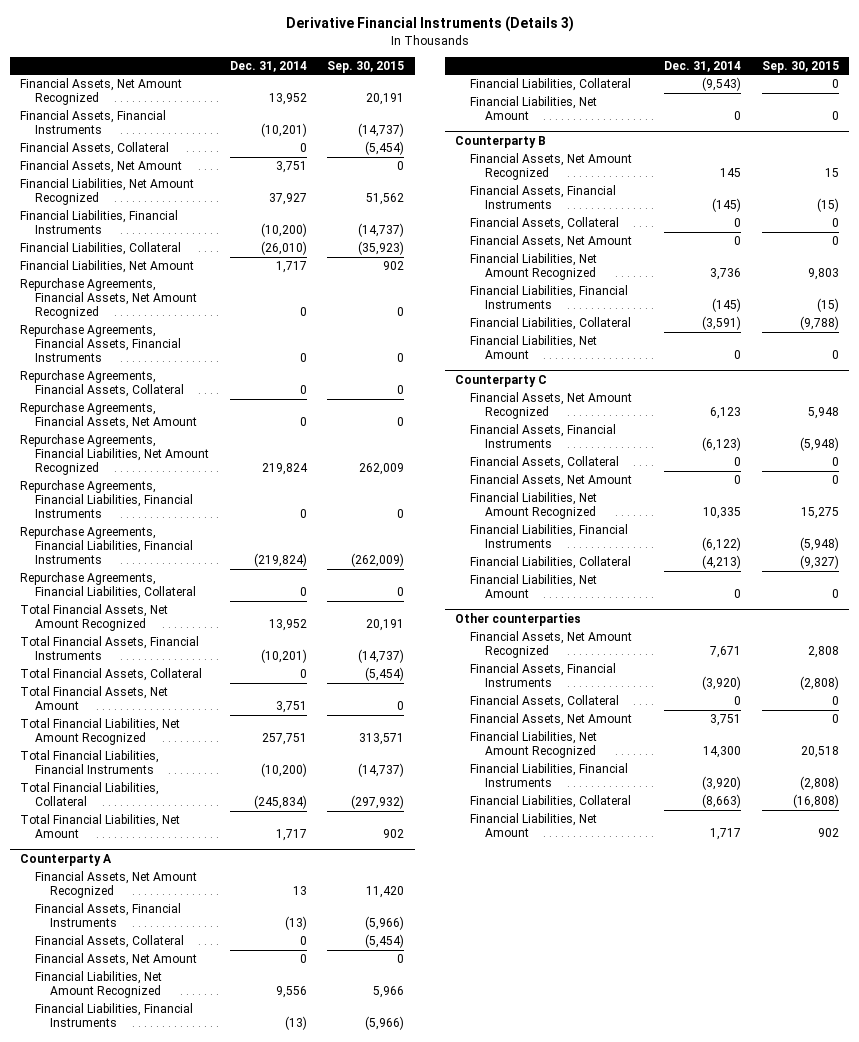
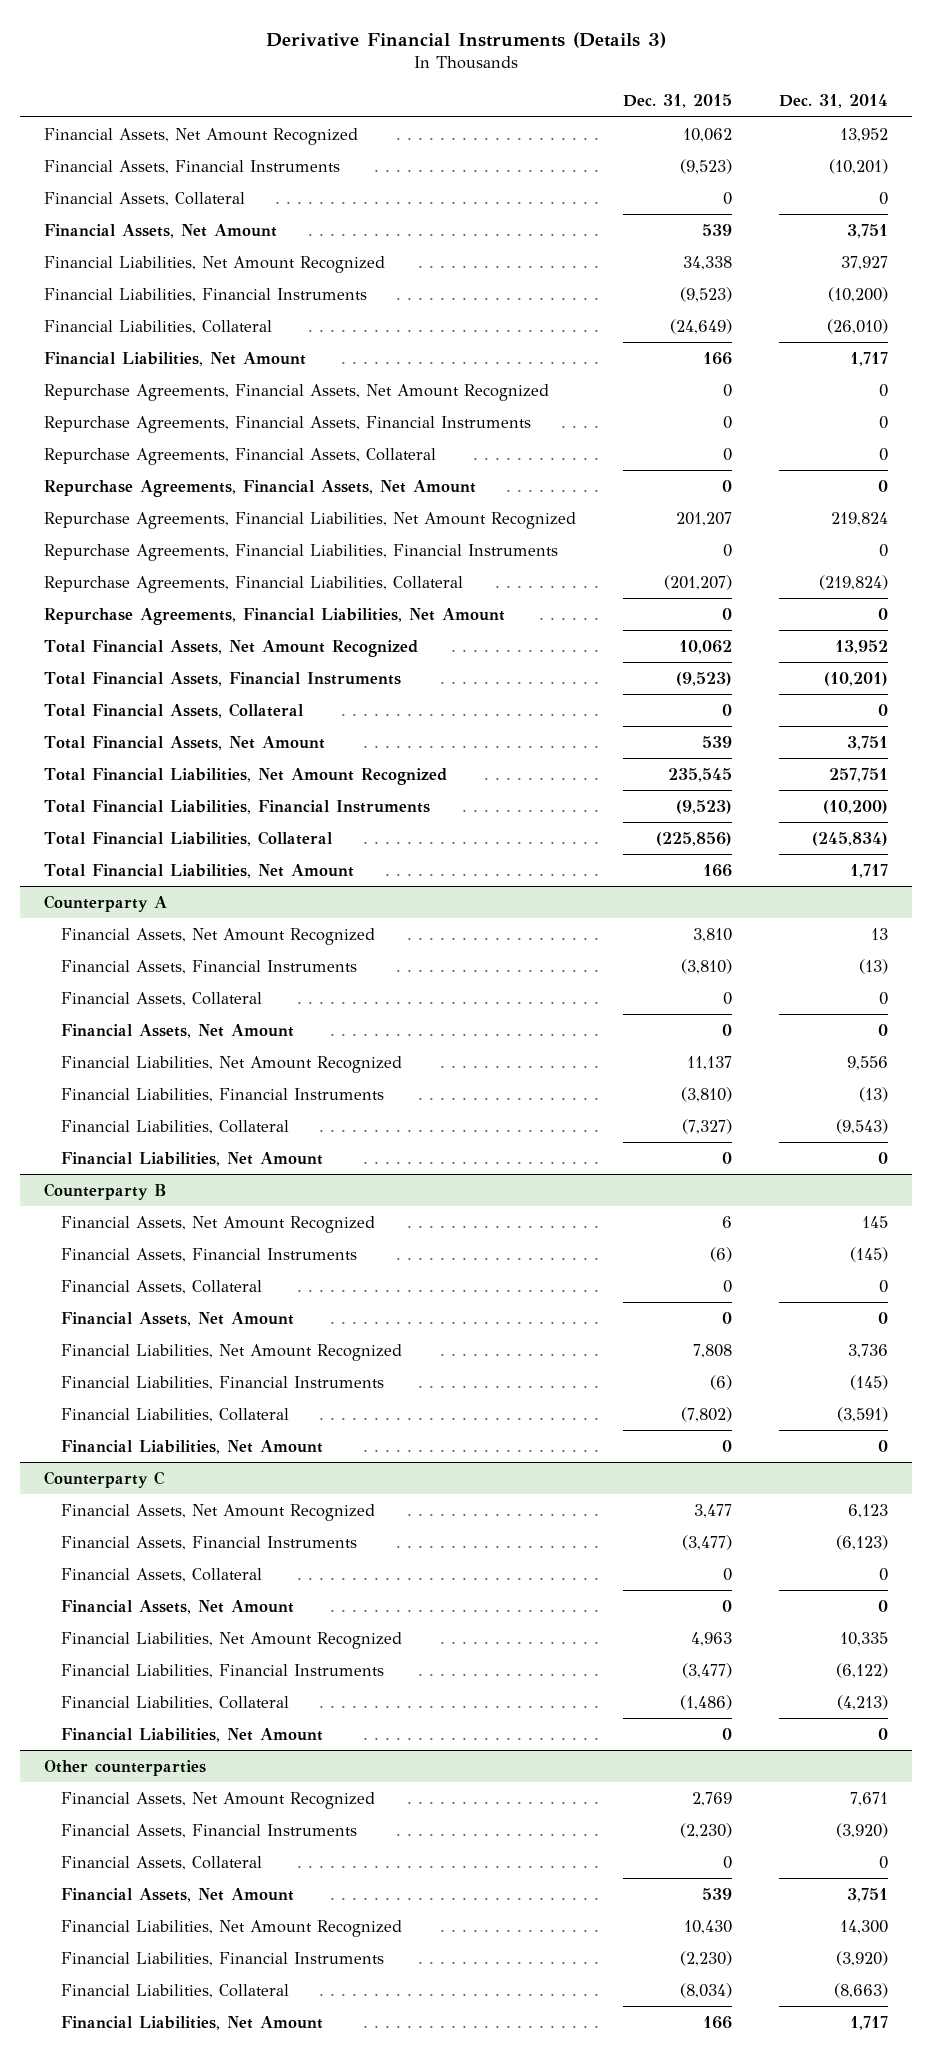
- | Dec. 31, 2014 | Sep. 30, 2015
+ | Dec. 31, 2015 | Dec. 31, 2014
- Repurchase Agreements, Financial Liabilities, Financial Instruments | (219,824) | (262,009)
- Repurchase Agreements, Financial Liabilities, Collateral | 0 | 0
+ Repurchase Agreements, Financial Liabilities, Collateral | (201,207) | (219,824)
+ Repurchase Agreements, Financial Liabilities, Net Amount | 0 | 0

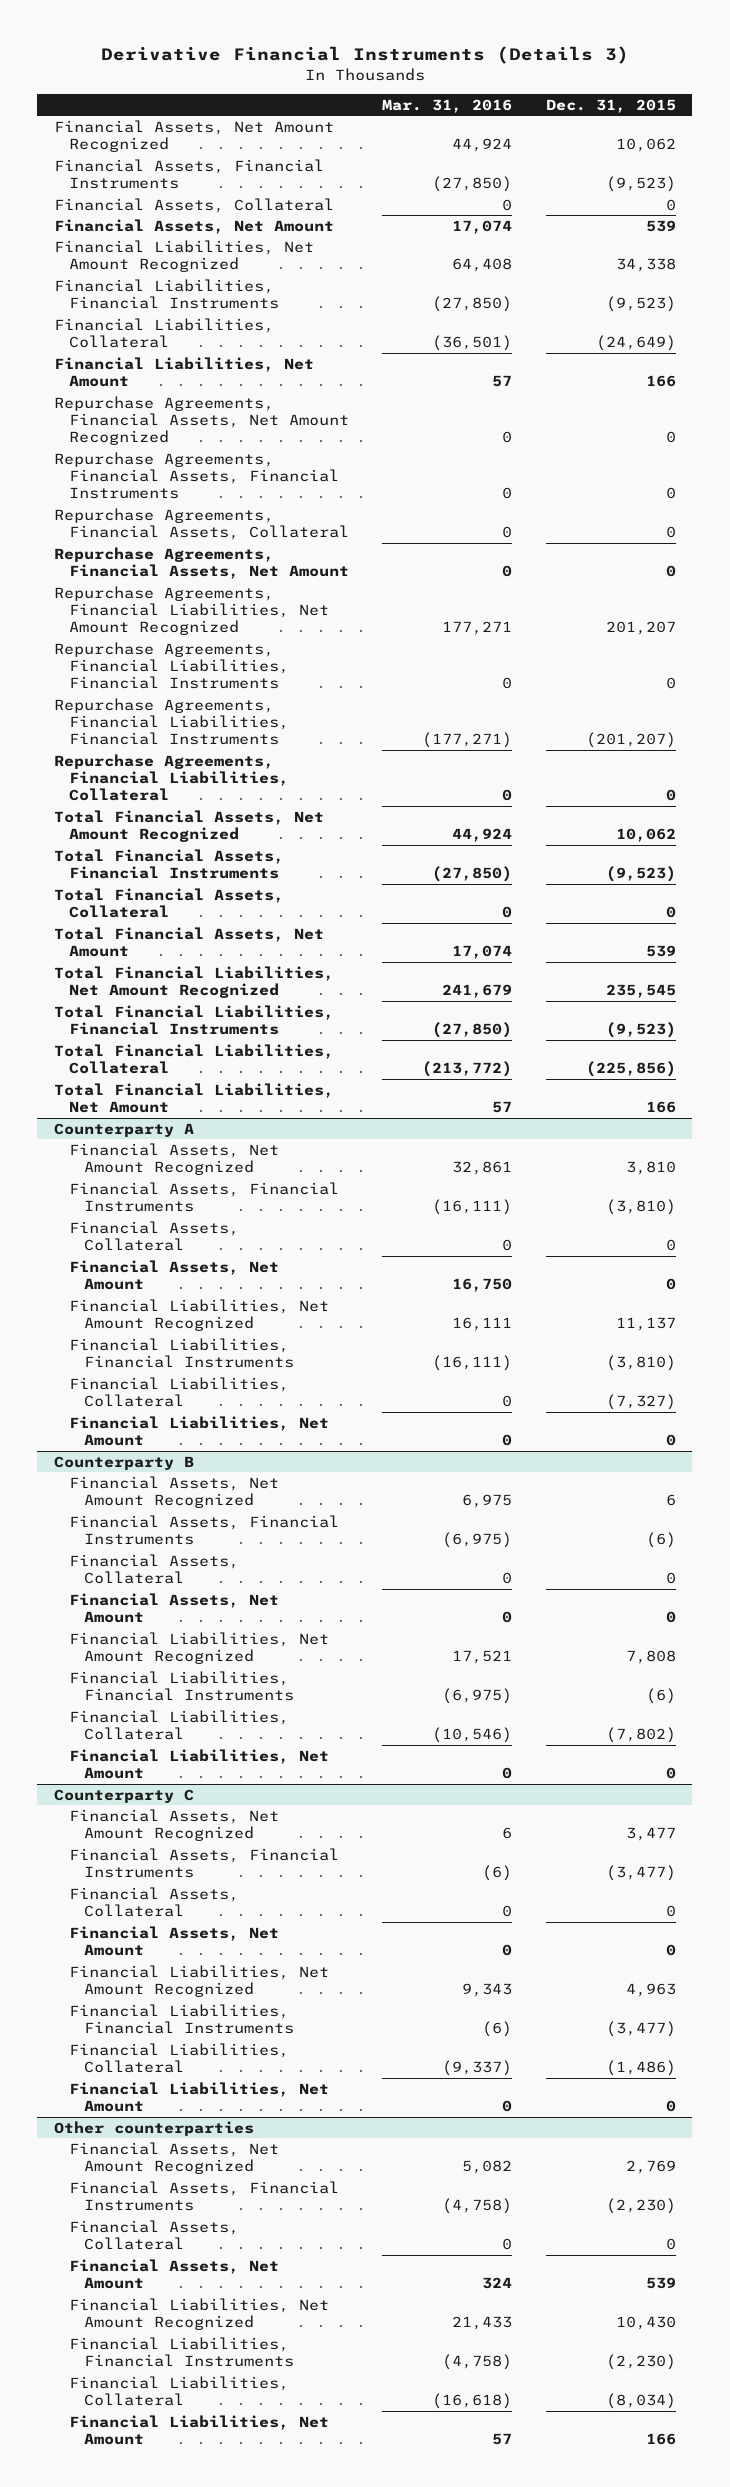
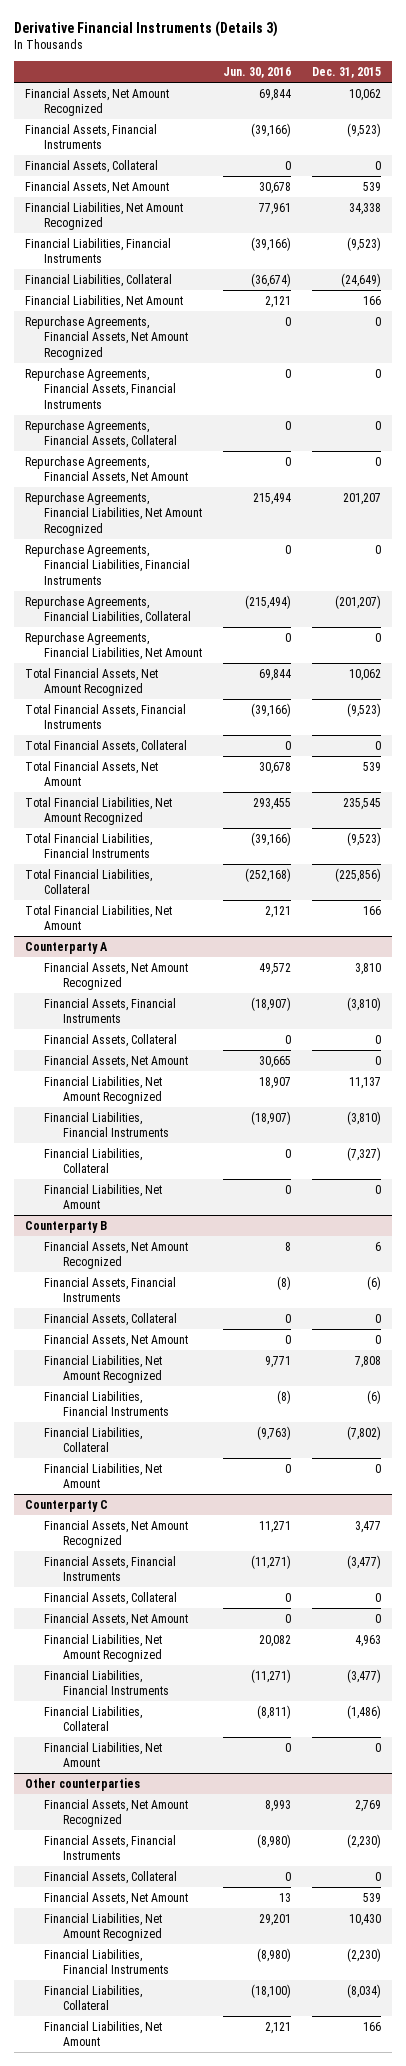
- | Mar. 31, 2016 | Dec. 31, 2015
+ | Jun. 30, 2016 | Dec. 31, 2015
- Repurchase Agreements, Financial Liabilities, Financial Instruments | (177,271) | (201,207)
- Repurchase Agreements, Financial Liabilities, Collateral | 0 | 0
+ Repurchase Agreements, Financial Liabilities, Collateral | (215,494) | (201,207)
+ Repurchase Agreements, Financial Liabilities, Net Amount | 0 | 0

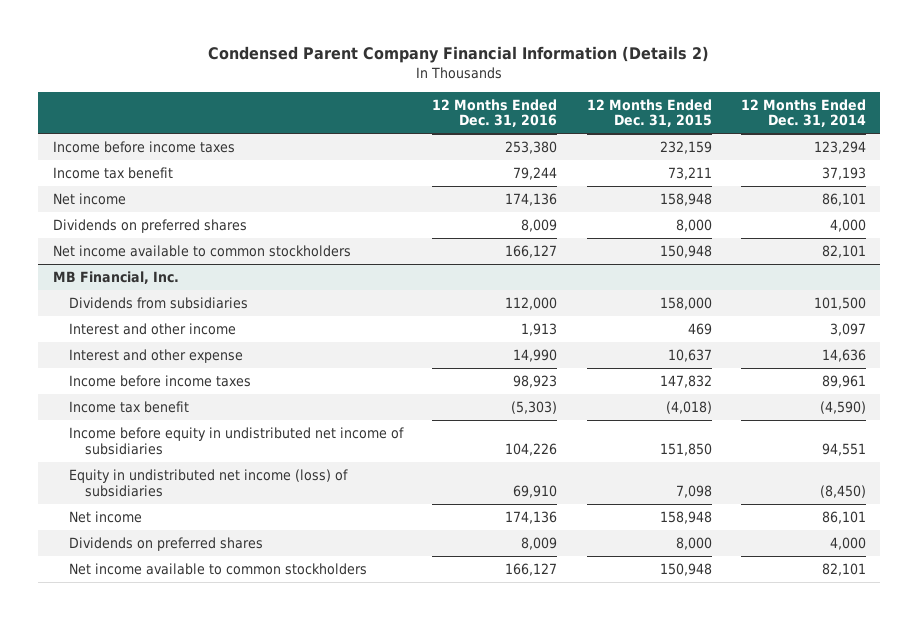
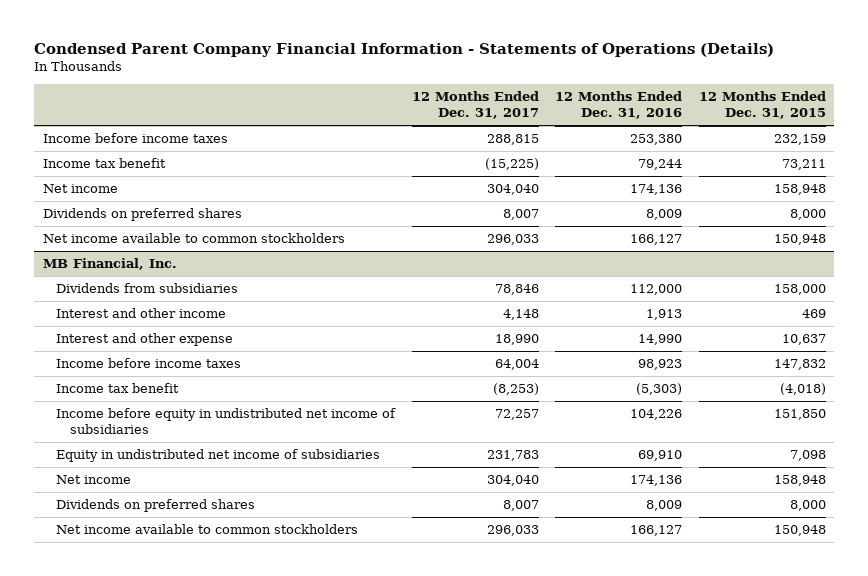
- Condensed Parent Company Financial Information (Details 2)
+ Condensed Parent Company Financial Information - Statements of Operations (Details)
- | 12 Months Ended Dec. 31, 2016 | 12 Months Ended Dec. 31, 2015 | 12 Months Ended Dec. 31, 2014
+ | 12 Months Ended Dec. 31, 2017 | 12 Months Ended Dec. 31, 2016 | 12 Months Ended Dec. 31, 2015
@ MB Financial, Inc.
- Equity in undistributed net income (loss) of subsidiaries | 69,910 | 7,098 | (8,450)
+ Equity in undistributed net income of subsidiaries | 231,783 | 69,910 | 7,098

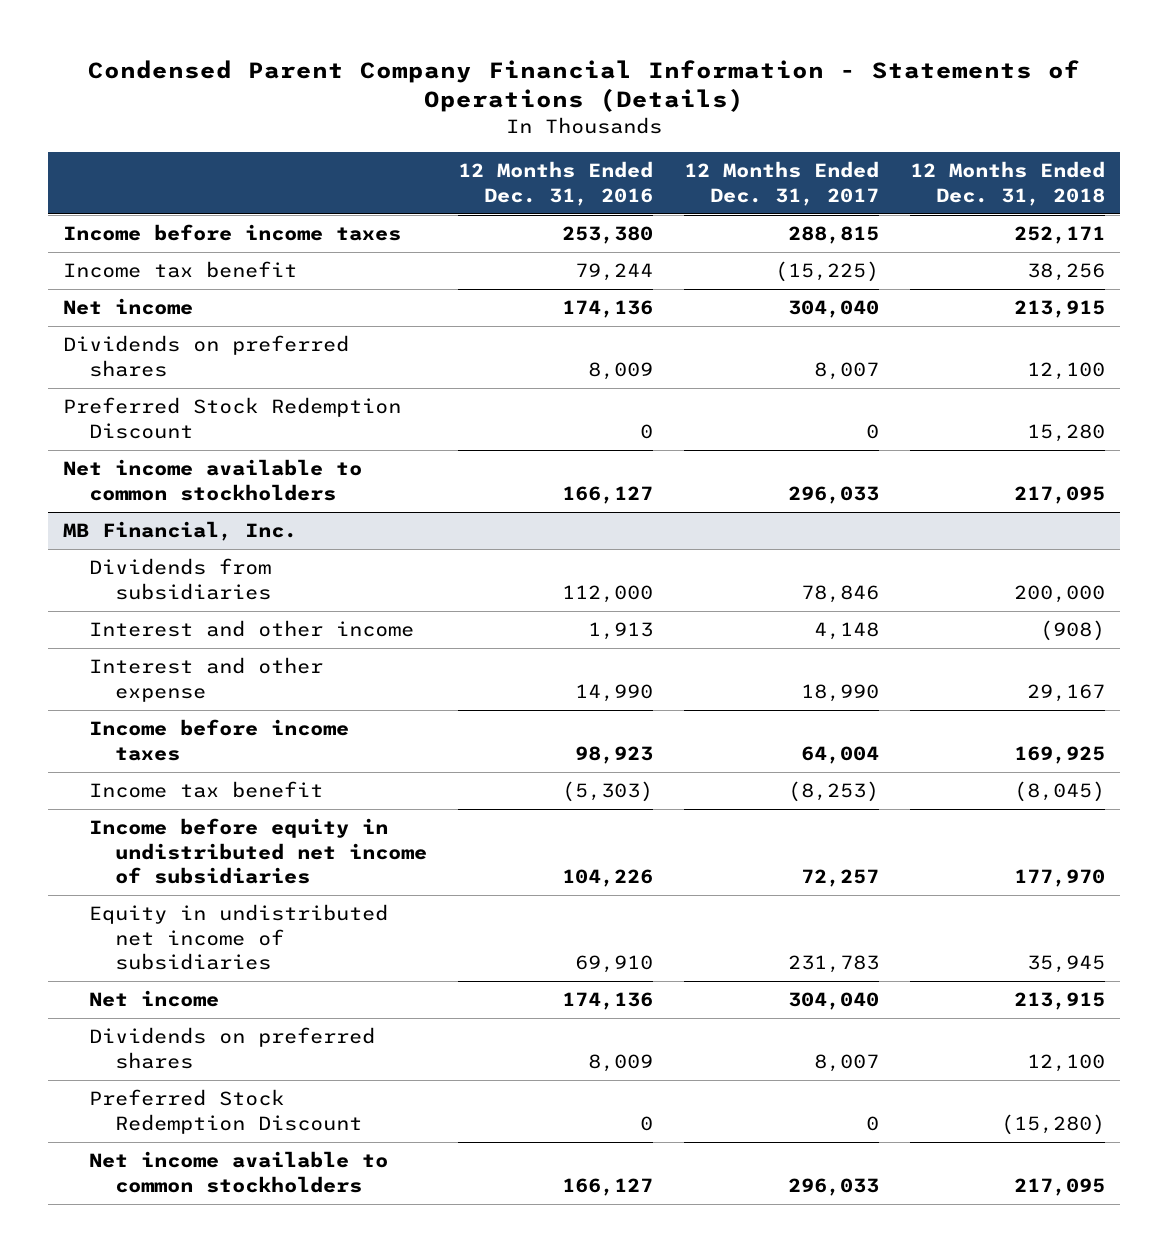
- | 12 Months Ended Dec. 31, 2017 | 12 Months Ended Dec. 31, 2016 | 12 Months Ended Dec. 31, 2015
+ | 12 Months Ended Dec. 31, 2016 | 12 Months Ended Dec. 31, 2017 | 12 Months Ended Dec. 31, 2018
+ Preferred Stock Redemption Discount | 0 | 0 | 15,280
@ MB Financial, Inc.
+ Preferred Stock Redemption Discount | 0 | 0 | (15,280)

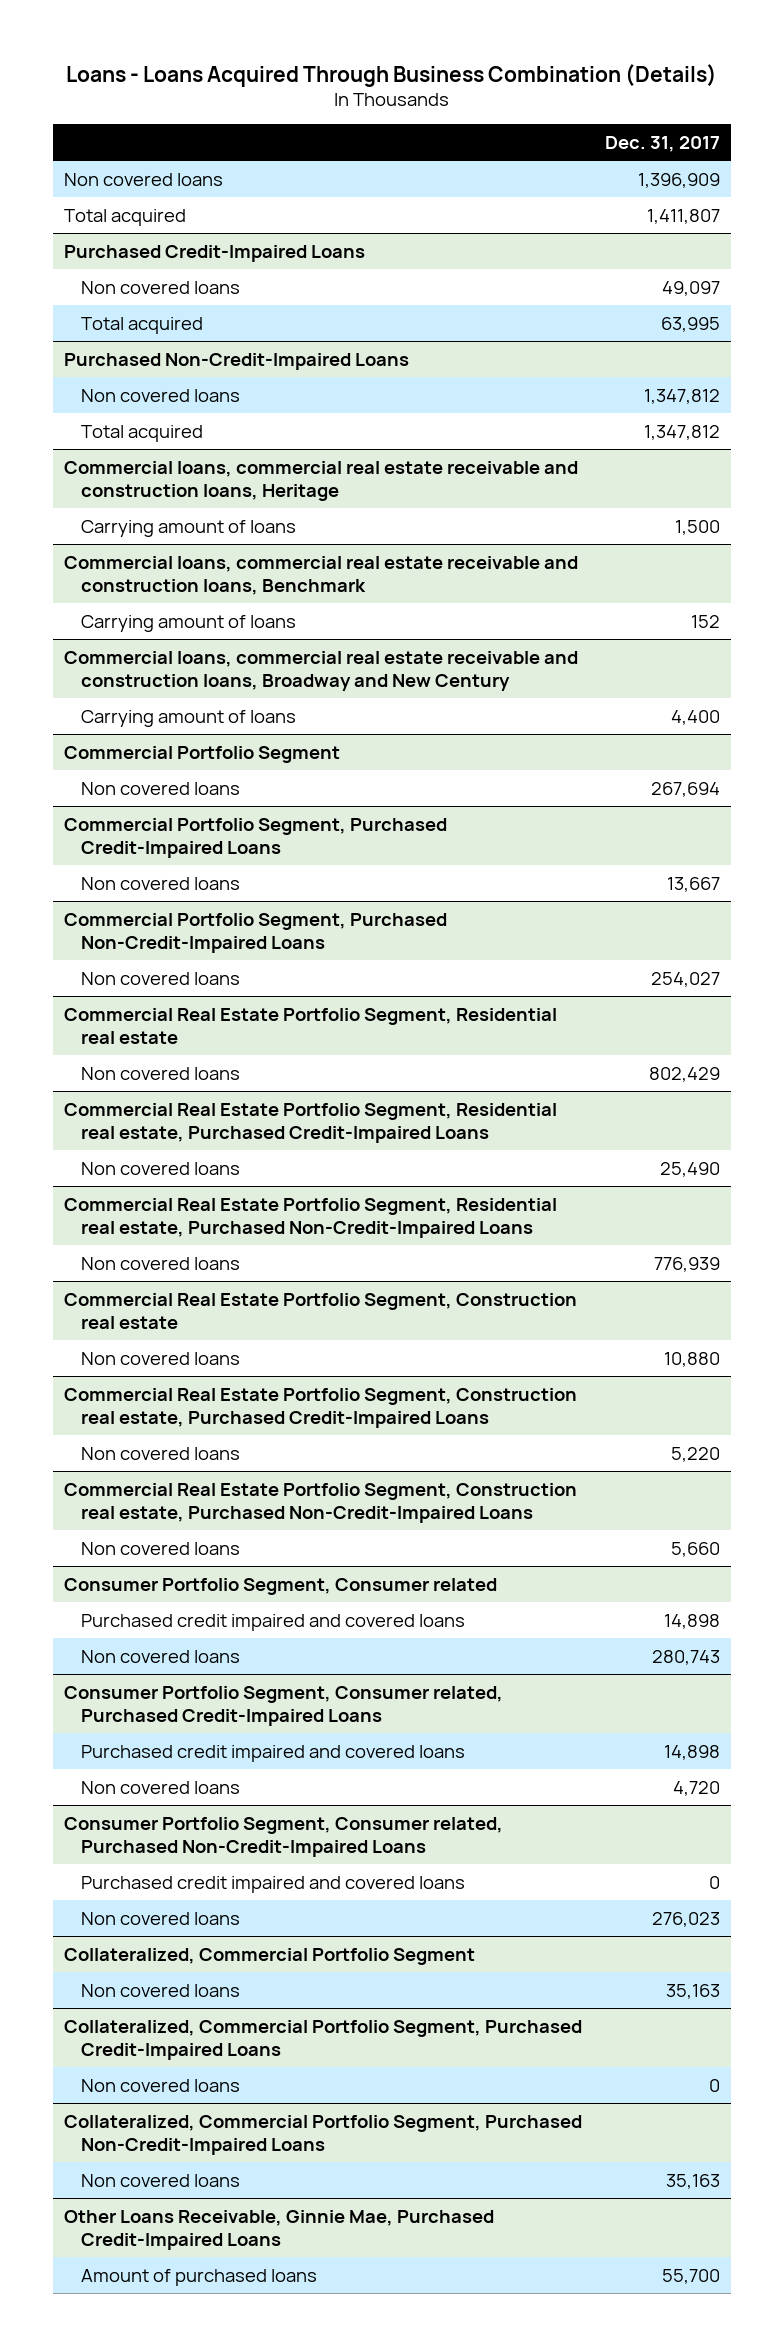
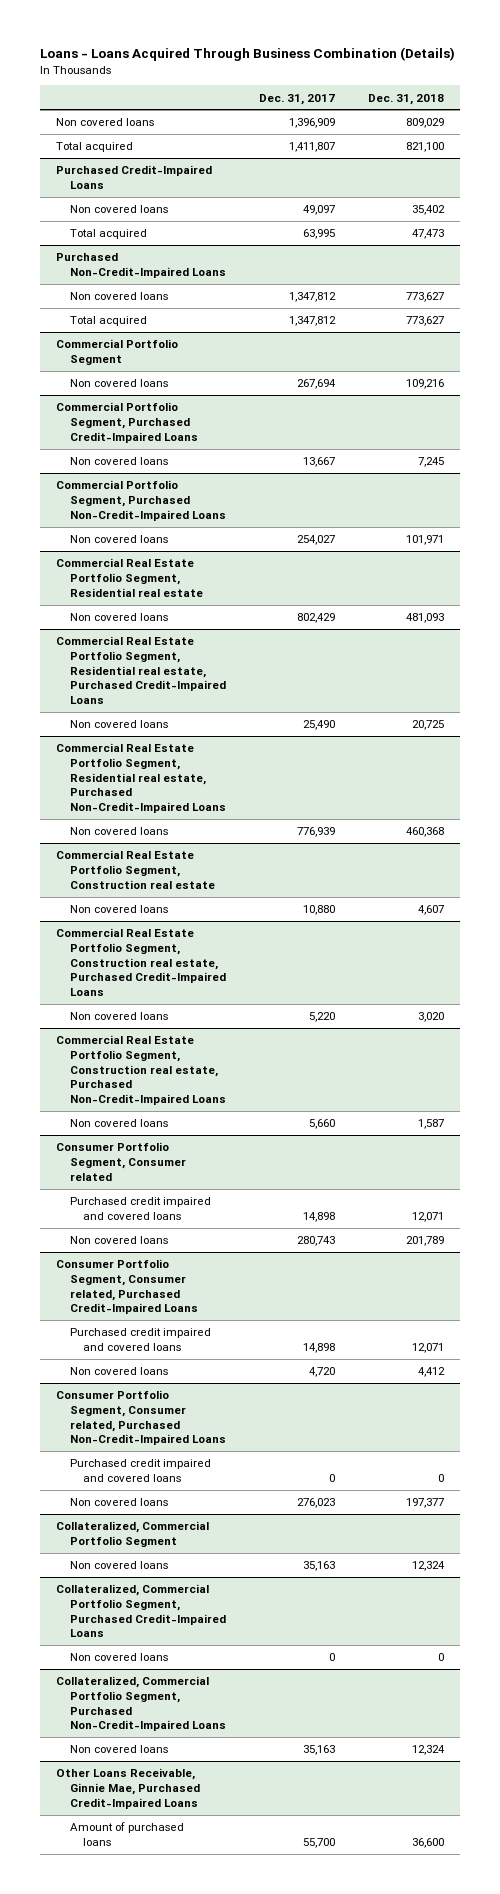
- | Dec. 31, 2017
+ | Dec. 31, 2017 | Dec. 31, 2018
- Commercial loans, commercial real estate receivable and construction loans, Heritage
- Carrying amount of loans | 1,500
- Commercial loans, commercial real estate receivable and construction loans, Benchmark
- Carrying amount of loans | 152
- Commercial loans, commercial real estate receivable and construction loans, Broadway and New Century
- Carrying amount of loans | 4,400

